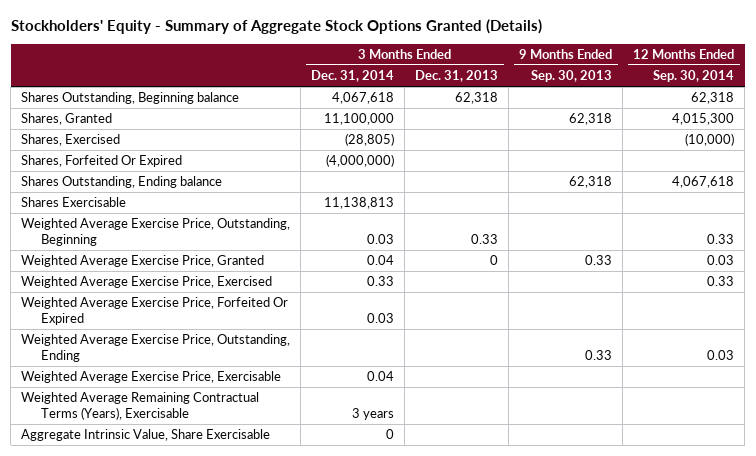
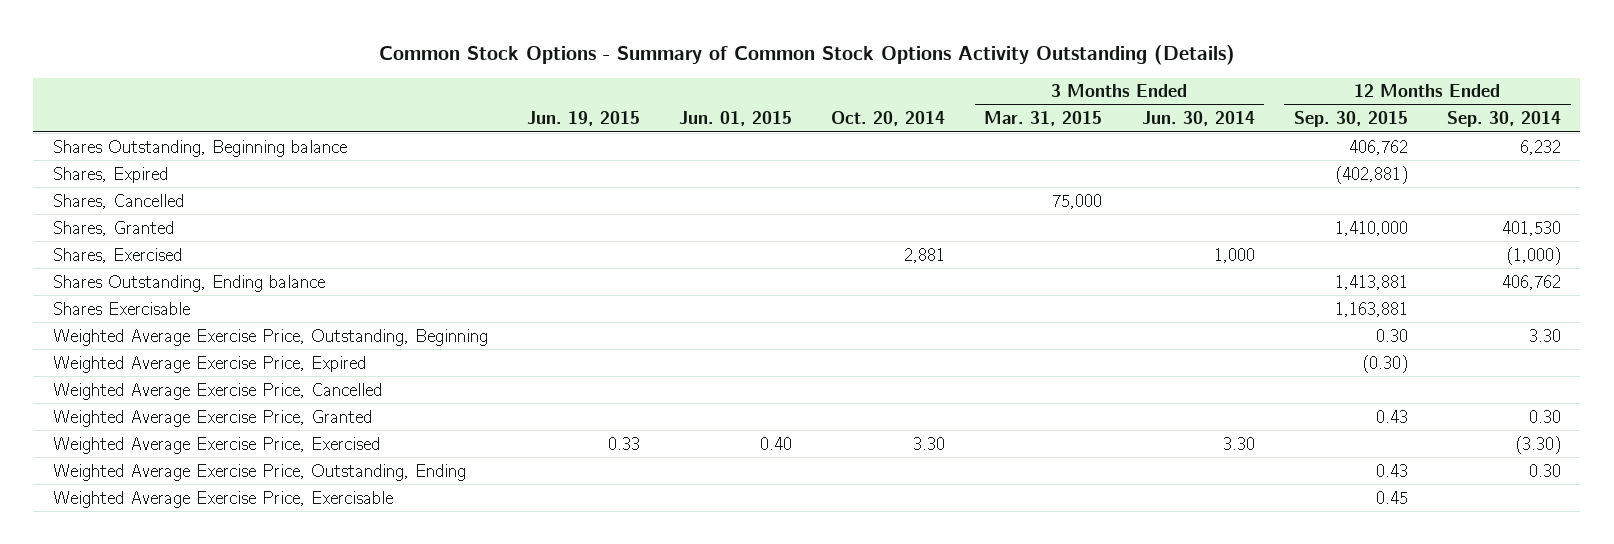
- Stockholders' Equity - Summary of Aggregate Stock Options Granted (Details)
+ Common Stock Options - Summary of Common Stock Options Activity Outstanding (Details)
- | 3 Months Ended Dec. 31, 2014 | 3 Months Ended Dec. 31, 2013 | 9 Months Ended Sep. 30, 2013 | 12 Months Ended Sep. 30, 2014
+ | Jun. 19, 2015 | Jun. 01, 2015 | Oct. 20, 2014 | 3 Months Ended Mar. 31, 2015 | 3 Months Ended Jun. 30, 2014 | 12 Months Ended Sep. 30, 2015 | 12 Months Ended Sep. 30, 2014
- Shares Outstanding, Beginning balance | 4,067,618 | 62,318 | | 62,318
- Shares, Granted | 11,100,000 | | 62,318 | 4,015,300
- Shares, Exercised | (28,805) | | | (10,000)
- Shares, Forfeited Or Expired | (4,000,000) | | |
- Shares Outstanding, Ending balance | | | 62,318 | 4,067,618
+ Shares Outstanding, Beginning balance | | | | | | 406,762 | 6,232
+ Shares, Expired | | | | | | (402,881) |
+ Shares, Cancelled | | | | 75,000 | | |
+ Shares, Granted | | | | | | 1,410,000 | 401,530
+ Shares, Exercised | | | 2,881 | | 1,000 | | (1,000)
+ Shares Outstanding, Ending balance | | | | | | 1,413,881 | 406,762
- Weighted Average Exercise Price, Outstanding, Beginning | 0.03 | 0.33 | | 0.33
- Weighted Average Exercise Price, Granted | 0.04 | 0 | 0.33 | 0.03
- Weighted Average Exercise Price, Exercised | 0.33 | | | 0.33
- Weighted Average Exercise Price, Forfeited Or Expired | 0.03 | | |
- Weighted Average Exercise Price, Outstanding, Ending | | | 0.33 | 0.03
+ Weighted Average Exercise Price, Outstanding, Beginning | | | | | | 0.30 | 3.30
+ Weighted Average Exercise Price, Expired | | | | | | (0.30) |
+ Weighted Average Exercise Price, Cancelled
+ Weighted Average Exercise Price, Granted | | | | | | 0.43 | 0.30
+ Weighted Average Exercise Price, Exercised | 0.33 | 0.40 | 3.30 | | 3.30 | | (3.30)
+ Weighted Average Exercise Price, Outstanding, Ending | | | | | | 0.43 | 0.30
- Weighted Average Remaining Contractual Terms (Years), Exercisable | 3 years | | |
- Aggregate Intrinsic Value, Share Exercisable | 0 | | |

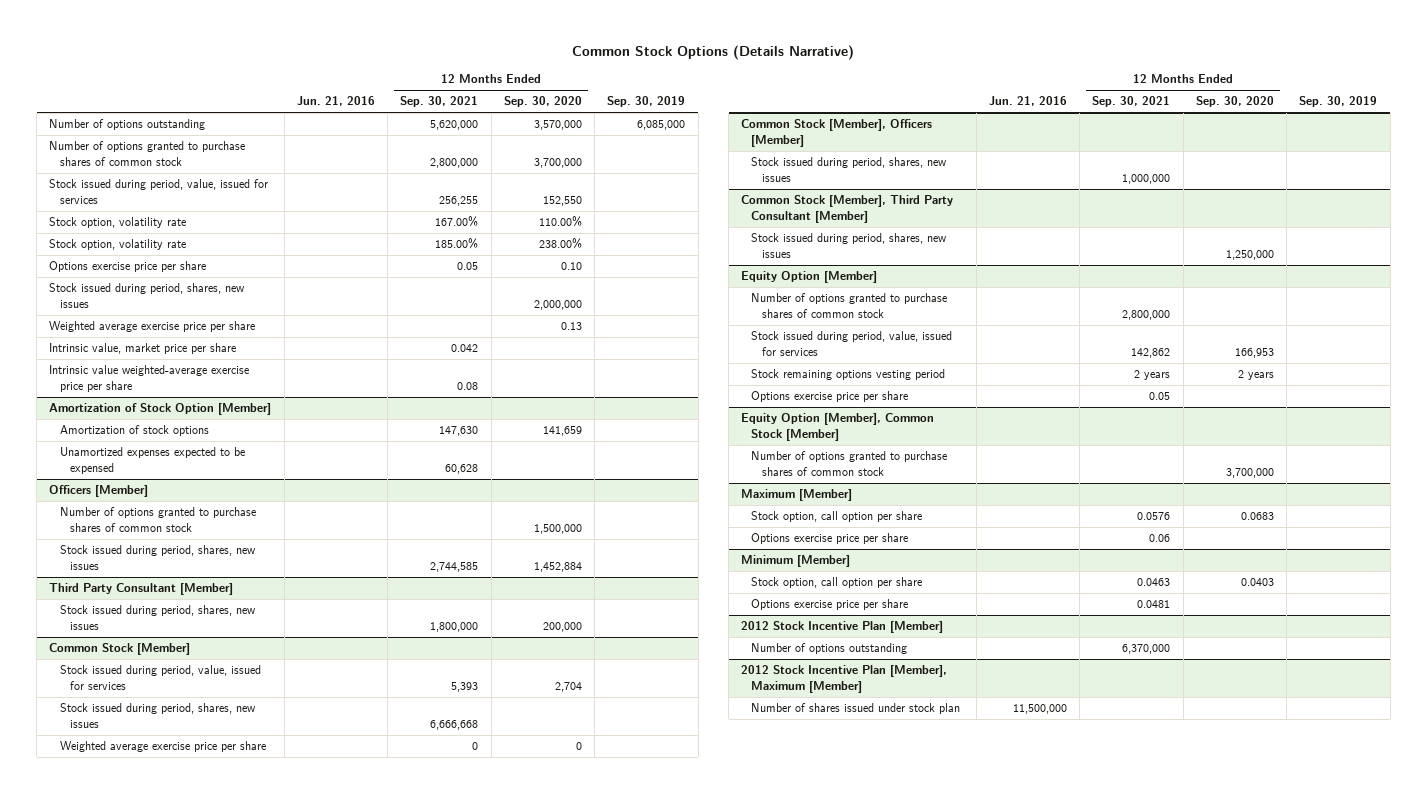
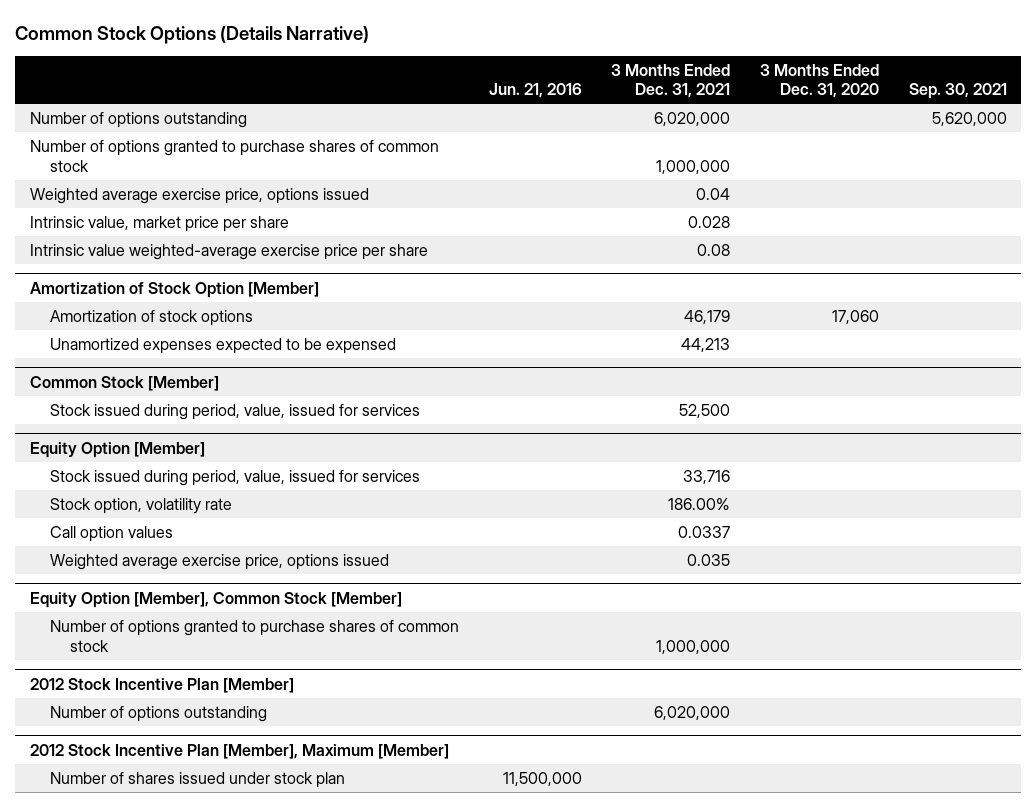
- | Jun. 21, 2016 | 12 Months Ended Sep. 30, 2021 | 12 Months Ended Sep. 30, 2020 | Sep. 30, 2019
+ | Jun. 21, 2016 | 3 Months Ended Dec. 31, 2021 | 3 Months Ended Dec. 31, 2020 | Sep. 30, 2021
- Stock issued during period, value, issued for services | | 256,255 | 152,550 |
- Stock option, volatility rate | | 167.00% | 110.00% |
- Stock option, volatility rate | | 185.00% | 238.00% |
- Options exercise price per share | | 0.05 | 0.10 |
- Stock issued during period, shares, new issues | | | 2,000,000 |
- Weighted average exercise price per share | | | 0.13 |
+ Weighted average exercise price, options issued | | 0.04 | |
- Officers [Member]
- Number of options granted to purchase shares of common stock | | | 1,500,000 |
- Stock issued during period, shares, new issues | | 2,744,585 | 1,452,884 |
- Third Party Consultant [Member]
- Stock issued during period, shares, new issues | | 1,800,000 | 200,000 |
@ Common Stock [Member]
- Stock issued during period, shares, new issues | | 6,666,668 | |
- Weighted average exercise price per share | | 0 | 0 |
- Common Stock [Member], Officers [Member]
- Stock issued during period, shares, new issues | | 1,000,000 | |
- Common Stock [Member], Third Party Consultant [Member]
- Stock issued during period, shares, new issues | | | 1,250,000 |
@ Equity Option [Member]
- Number of options granted to purchase shares of common stock | | 2,800,000 | |
- Stock remaining options vesting period | | 2 years | 2 years |
- Options exercise price per share | | 0.05 | |
+ Stock option, volatility rate | | 186.00% | |
+ Call option values | | 0.0337 | |
+ Weighted average exercise price, options issued | | 0.035 | |
- Maximum [Member]
- Stock option, call option per share | | 0.0576 | 0.0683 |
- Options exercise price per share | | 0.06 | |
- Minimum [Member]
- Stock option, call option per share | | 0.0463 | 0.0403 |
- Options exercise price per share | | 0.0481 | |

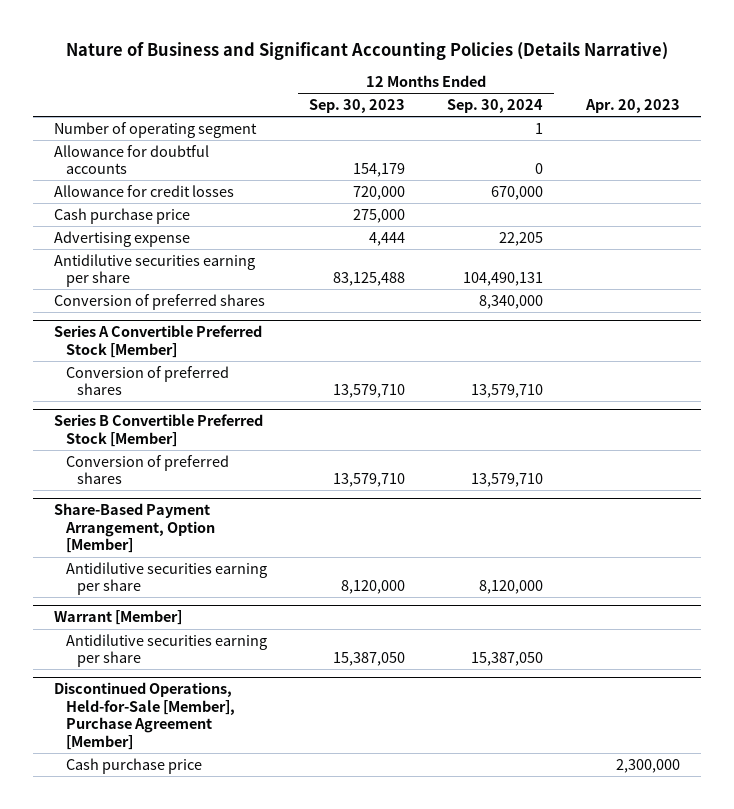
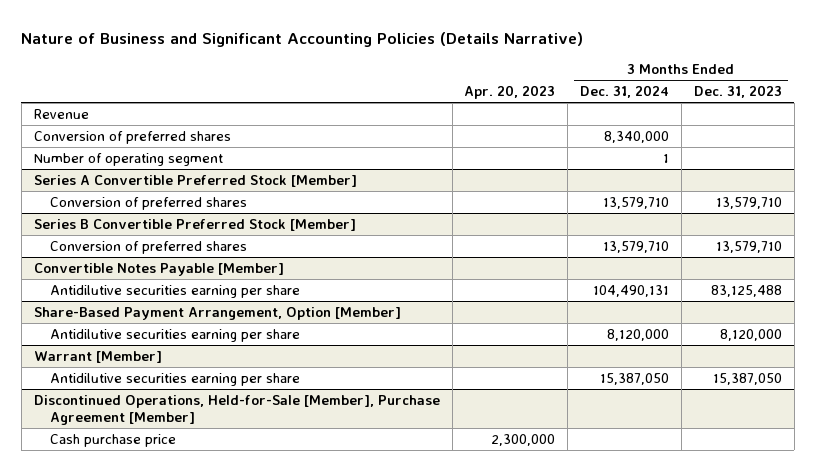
- | 12 Months Ended Sep. 30, 2023 | 12 Months Ended Sep. 30, 2024 | Apr. 20, 2023
+ | Apr. 20, 2023 | 3 Months Ended Dec. 31, 2024 | 3 Months Ended Dec. 31, 2023
- Allowance for doubtful accounts | 154,179 | 0 |
- Allowance for credit losses | 720,000 | 670,000 |
- Cash purchase price | 275,000 | |
- Advertising expense | 4,444 | 22,205 |
- Antidilutive securities earning per share | 83,125,488 | 104,490,131 |
+ Revenue
moved down: Number of operating segment | | 1 |
+ Convertible Notes Payable [Member]
+ Antidilutive securities earning per share | | 104,490,131 | 83,125,488

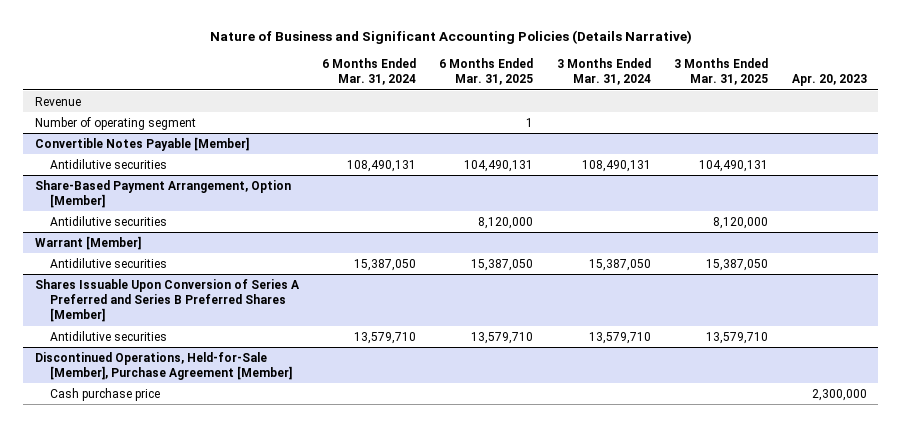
- | Apr. 20, 2023 | 3 Months Ended Dec. 31, 2024 | 3 Months Ended Dec. 31, 2023
+ | 6 Months Ended Mar. 31, 2024 | 6 Months Ended Mar. 31, 2025 | 3 Months Ended Mar. 31, 2024 | 3 Months Ended Mar. 31, 2025 | Apr. 20, 2023
- Conversion of preferred shares | | 8,340,000 |
- Series A Convertible Preferred Stock [Member]
- Conversion of preferred shares | | 13,579,710 | 13,579,710
- Series B Convertible Preferred Stock [Member]
- Conversion of preferred shares | | 13,579,710 | 13,579,710
@ Convertible Notes Payable [Member]
- Antidilutive securities earning per share | | 104,490,131 | 83,125,488
+ Antidilutive securities | 108,490,131 | 104,490,131 | 108,490,131 | 104,490,131 |
@ Share-Based Payment Arrangement, Option [Member]
- Antidilutive securities earning per share | | 8,120,000 | 8,120,000
+ Antidilutive securities | | 8,120,000 | | 8,120,000 |
@ Warrant [Member]
- Antidilutive securities earning per share | | 15,387,050 | 15,387,050
+ Antidilutive securities | 15,387,050 | 15,387,050 | 15,387,050 | 15,387,050 |
+ Shares Issuable Upon Conversion of Series A Preferred and Series B Preferred Shares [Member]
+ Antidilutive securities | 13,579,710 | 13,579,710 | 13,579,710 | 13,579,710 |

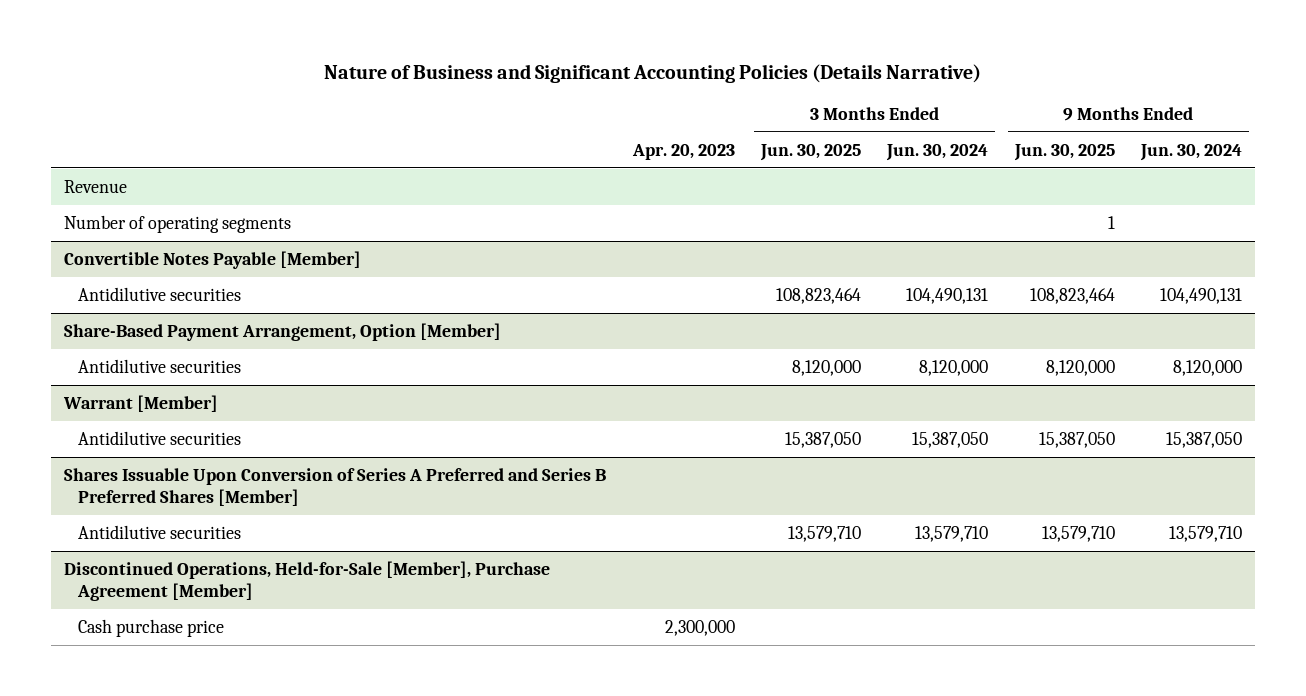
- | 6 Months Ended Mar. 31, 2024 | 6 Months Ended Mar. 31, 2025 | 3 Months Ended Mar. 31, 2024 | 3 Months Ended Mar. 31, 2025 | Apr. 20, 2023
+ | Apr. 20, 2023 | 3 Months Ended Jun. 30, 2025 | 3 Months Ended Jun. 30, 2024 | 9 Months Ended Jun. 30, 2025 | 9 Months Ended Jun. 30, 2024
- Number of operating segment | | 1 | | |
+ Number of operating segments | | | | 1 |

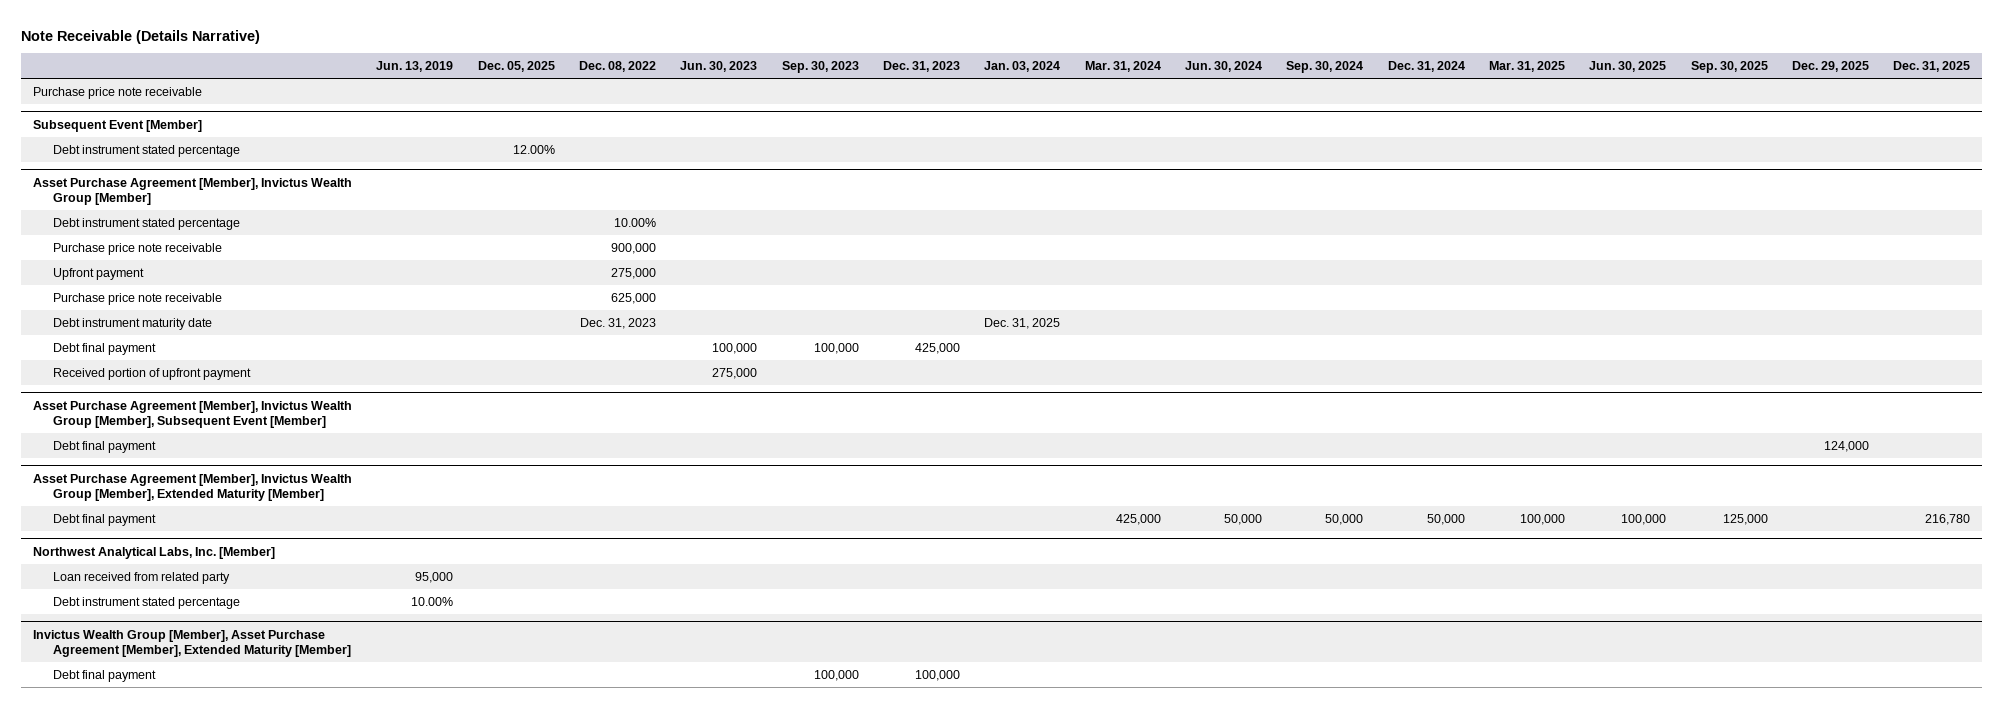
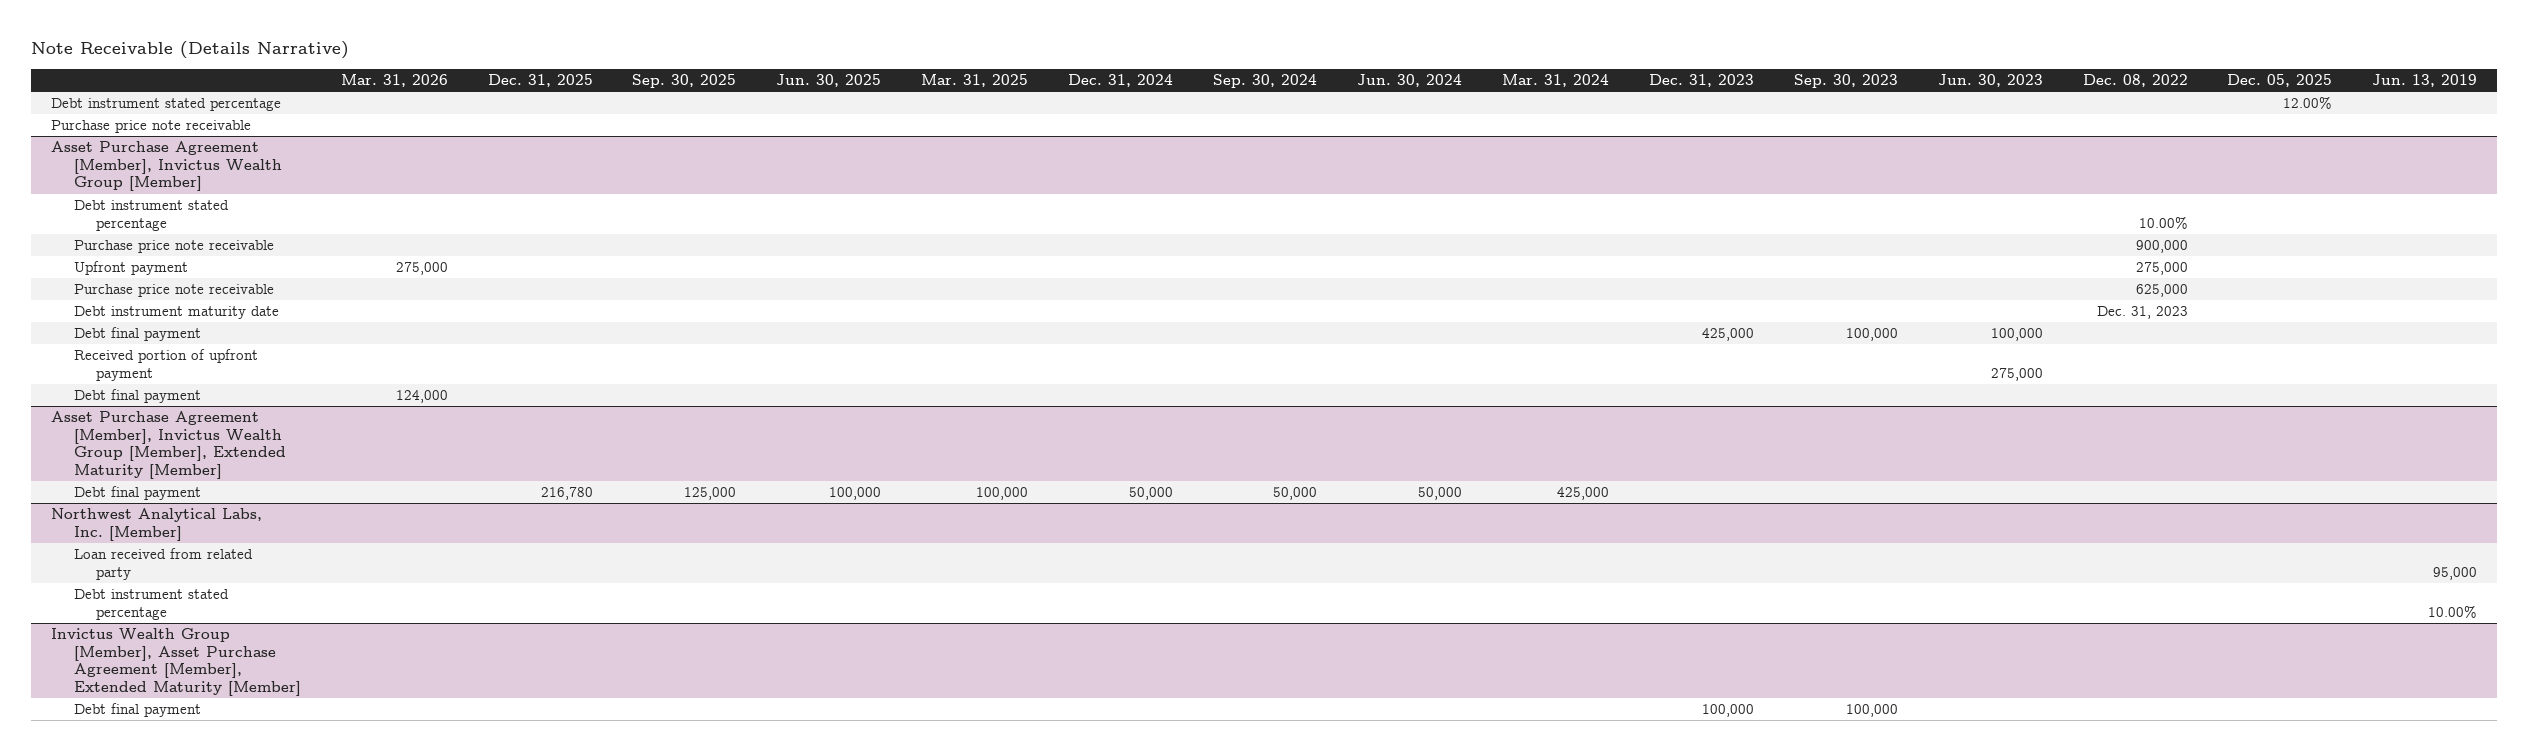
- | Jun. 13, 2019 | Dec. 05, 2025 | Dec. 08, 2022 | Jun. 30, 2023 | Sep. 30, 2023 | Dec. 31, 2023 | Jan. 03, 2024 | Mar. 31, 2024 | Jun. 30, 2024 | Sep. 30, 2024 | Dec. 31, 2024 | Mar. 31, 2025 | Jun. 30, 2025 | Sep. 30, 2025 | Dec. 29, 2025 | Dec. 31, 2025
+ | Mar. 31, 2026 | Dec. 31, 2025 | Sep. 30, 2025 | Jun. 30, 2025 | Mar. 31, 2025 | Dec. 31, 2024 | Sep. 30, 2024 | Jun. 30, 2024 | Mar. 31, 2024 | Dec. 31, 2023 | Sep. 30, 2023 | Jun. 30, 2023 | Dec. 08, 2022 | Dec. 05, 2025 | Jun. 13, 2019
- Subsequent Event [Member]
moved down: Purchase price note receivable
- Asset Purchase Agreement [Member], Invictus Wealth Group [Member], Subsequent Event [Member]
- Debt final payment | | | | | | | | | | | | | | | 124,000 |
@ Asset Purchase Agreement [Member], Invictus Wealth Group [Member]
+ Debt final payment | 124,000 | | | | | | | | | | | | | |

